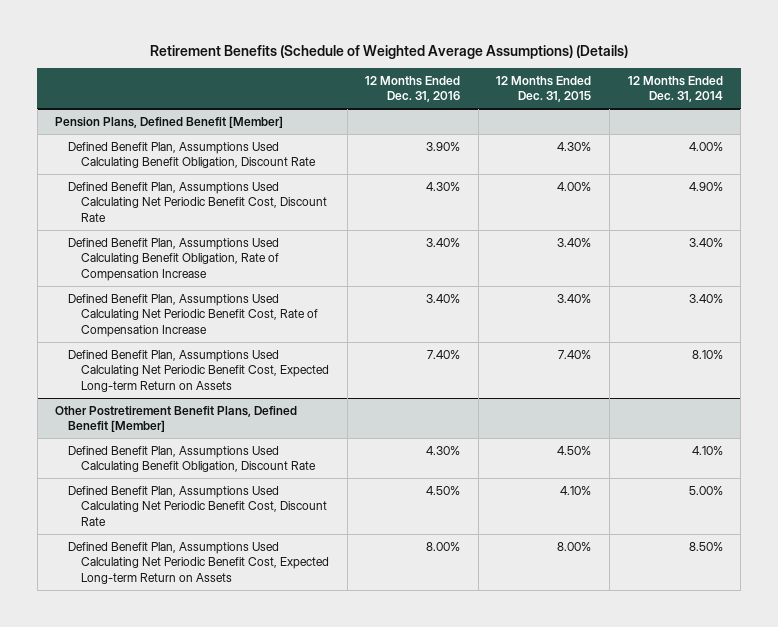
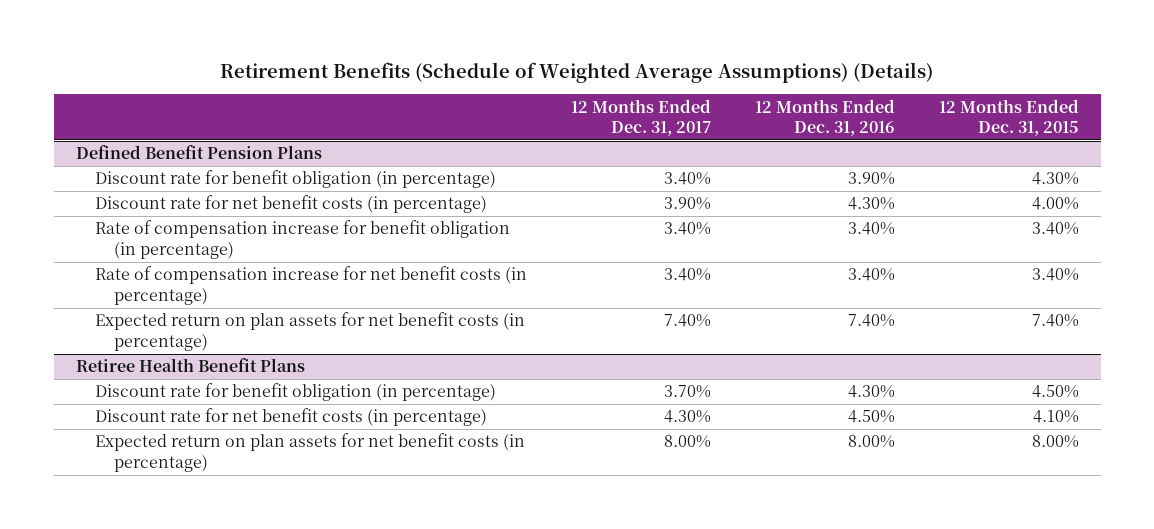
- | 12 Months Ended Dec. 31, 2016 | 12 Months Ended Dec. 31, 2015 | 12 Months Ended Dec. 31, 2014
+ | 12 Months Ended Dec. 31, 2017 | 12 Months Ended Dec. 31, 2016 | 12 Months Ended Dec. 31, 2015
- Pension Plans, Defined Benefit [Member]
- Defined Benefit Plan, Assumptions Used Calculating Benefit Obligation, Discount Rate | 3.90% | 4.30% | 4.00%
- Defined Benefit Plan, Assumptions Used Calculating Net Periodic Benefit Cost, Discount Rate | 4.30% | 4.00% | 4.90%
- Defined Benefit Plan, Assumptions Used Calculating Benefit Obligation, Rate of Compensation Increase | 3.40% | 3.40% | 3.40%
- Defined Benefit Plan, Assumptions Used Calculating Net Periodic Benefit Cost, Rate of Compensation Increase | 3.40% | 3.40% | 3.40%
- Defined Benefit Plan, Assumptions Used Calculating Net Periodic Benefit Cost, Expected Long-term Return on Assets | 7.40% | 7.40% | 8.10%
- Other Postretirement Benefit Plans, Defined Benefit [Member]
- Defined Benefit Plan, Assumptions Used Calculating Benefit Obligation, Discount Rate | 4.30% | 4.50% | 4.10%
- Defined Benefit Plan, Assumptions Used Calculating Net Periodic Benefit Cost, Discount Rate | 4.50% | 4.10% | 5.00%
- Defined Benefit Plan, Assumptions Used Calculating Net Periodic Benefit Cost, Expected Long-term Return on Assets | 8.00% | 8.00% | 8.50%
+ Defined Benefit Pension Plans
+ Discount rate for benefit obligation (in percentage) | 3.40% | 3.90% | 4.30%
+ Discount rate for net benefit costs (in percentage) | 3.90% | 4.30% | 4.00%
+ Rate of compensation increase for benefit obligation (in percentage) | 3.40% | 3.40% | 3.40%
+ Rate of compensation increase for net benefit costs (in percentage) | 3.40% | 3.40% | 3.40%
+ Expected return on plan assets for net benefit costs (in percentage) | 7.40% | 7.40% | 7.40%
+ Retiree Health Benefit Plans
+ Discount rate for benefit obligation (in percentage) | 3.70% | 4.30% | 4.50%
+ Discount rate for net benefit costs (in percentage) | 4.30% | 4.50% | 4.10%
+ Expected return on plan assets for net benefit costs (in percentage) | 8.00% | 8.00% | 8.00%

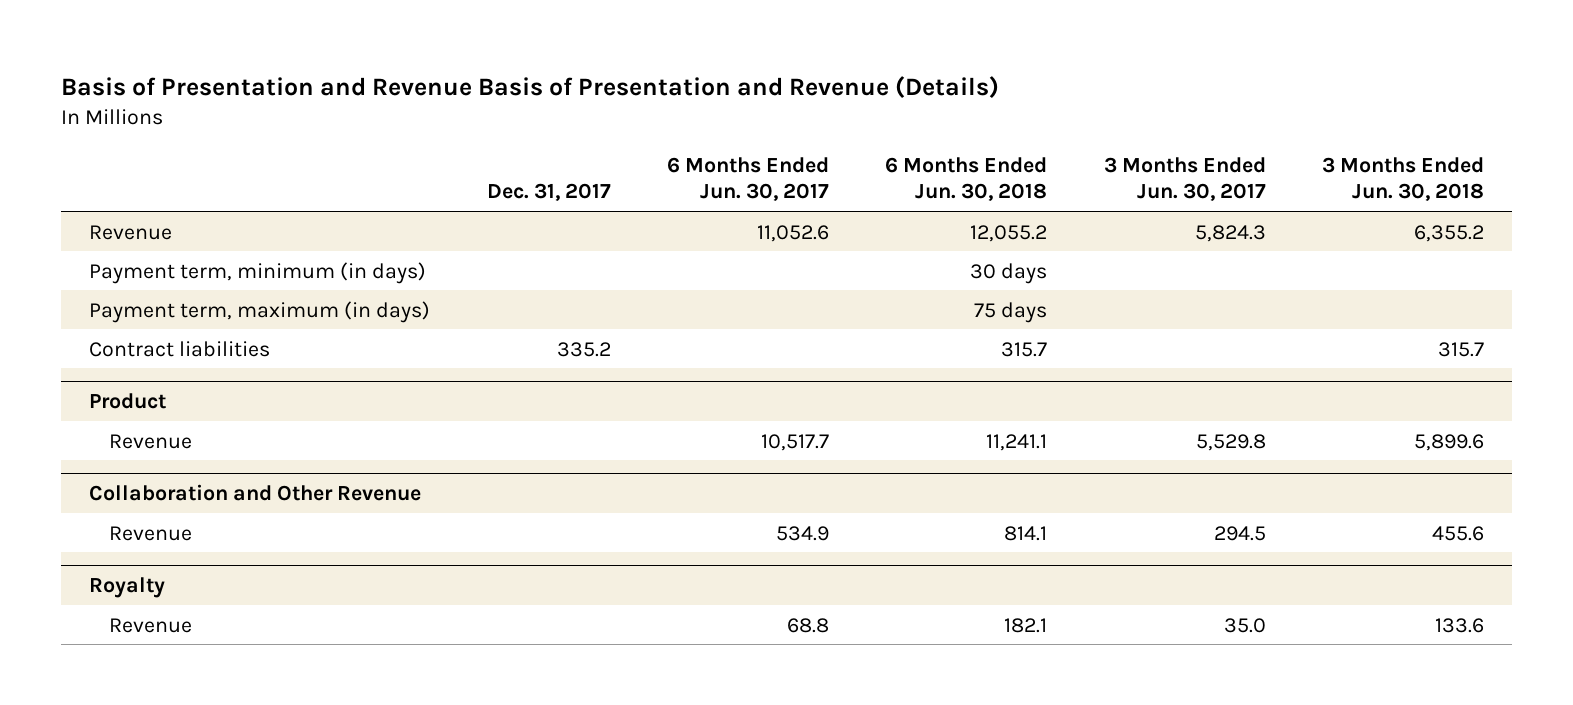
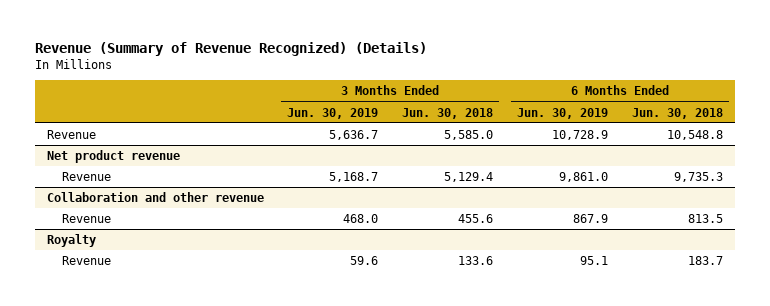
- Basis of Presentation and Revenue Basis of Presentation and Revenue (Details)
+ Revenue (Summary of Revenue Recognized) (Details)
- | Dec. 31, 2017 | 6 Months Ended Jun. 30, 2017 | 6 Months Ended Jun. 30, 2018 | 3 Months Ended Jun. 30, 2017 | 3 Months Ended Jun. 30, 2018
+ | 3 Months Ended Jun. 30, 2019 | 3 Months Ended Jun. 30, 2018 | 6 Months Ended Jun. 30, 2019 | 6 Months Ended Jun. 30, 2018
- Revenue | | 11,052.6 | 12,055.2 | 5,824.3 | 6,355.2
- Payment term, minimum (in days) | | | 30 days | |
- Payment term, maximum (in days) | | | 75 days | |
- Contract liabilities | 335.2 | | 315.7 | | 315.7
- Product
- Revenue | | 10,517.7 | 11,241.1 | 5,529.8 | 5,899.6
- Collaboration and Other Revenue
- Revenue | | 534.9 | 814.1 | 294.5 | 455.6
+ Revenue | 5,636.7 | 5,585.0 | 10,728.9 | 10,548.8
+ Net product revenue
+ Revenue | 5,168.7 | 5,129.4 | 9,861.0 | 9,735.3
+ Collaboration and other revenue
+ Revenue | 468.0 | 455.6 | 867.9 | 813.5
@ Royalty
- Revenue | | 68.8 | 182.1 | 35.0 | 133.6
+ Revenue | 59.6 | 133.6 | 95.1 | 183.7

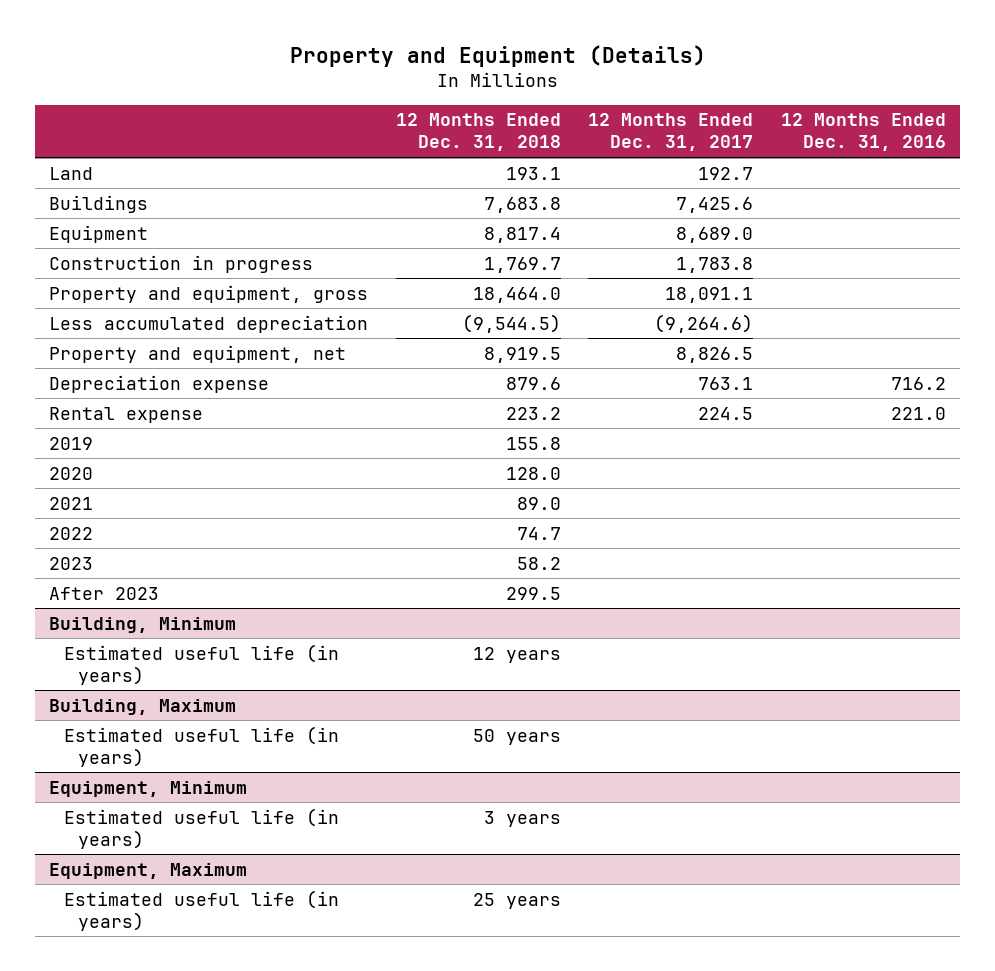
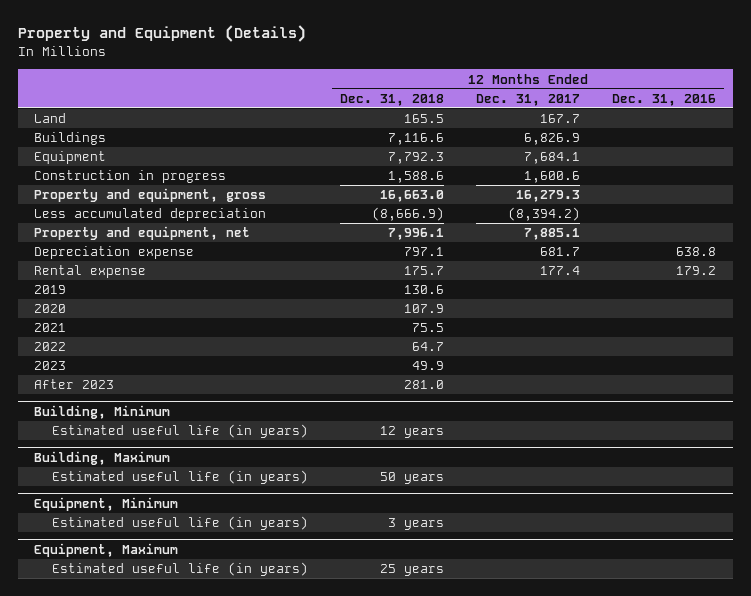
- Land | 193.1 | 192.7 |
- Buildings | 7,683.8 | 7,425.6 |
- Equipment | 8,817.4 | 8,689.0 |
- Construction in progress | 1,769.7 | 1,783.8 |
- Property and equipment, gross | 18,464.0 | 18,091.1 |
- Less accumulated depreciation | (9,544.5) | (9,264.6) |
- Property and equipment, net | 8,919.5 | 8,826.5 |
- Depreciation expense | 879.6 | 763.1 | 716.2
- Rental expense | 223.2 | 224.5 | 221.0
- 2019 | 155.8 | |
- 2020 | 128.0 | |
- 2021 | 89.0 | |
- 2022 | 74.7 | |
- 2023 | 58.2 | |
- After 2023 | 299.5 | |
+ Land | 165.5 | 167.7 |
+ Buildings | 7,116.6 | 6,826.9 |
+ Equipment | 7,792.3 | 7,684.1 |
+ Construction in progress | 1,588.6 | 1,600.6 |
+ Property and equipment, gross | 16,663.0 | 16,279.3 |
+ Less accumulated depreciation | (8,666.9) | (8,394.2) |
+ Property and equipment, net | 7,996.1 | 7,885.1 |
+ Depreciation expense | 797.1 | 681.7 | 638.8
+ Rental expense | 175.7 | 177.4 | 179.2
+ 2019 | 130.6 | |
+ 2020 | 107.9 | |
+ 2021 | 75.5 | |
+ 2022 | 64.7 | |
+ 2023 | 49.9 | |
+ After 2023 | 281.0 | |

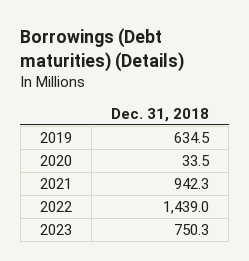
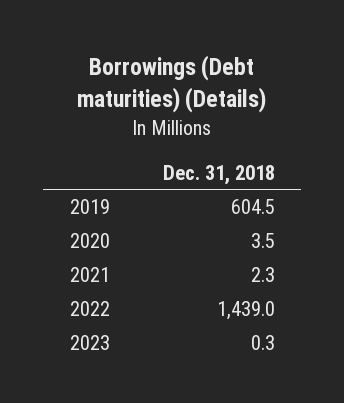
- 2019 | 634.5
- 2020 | 33.5
- 2021 | 942.3
+ 2019 | 604.5
+ 2020 | 3.5
+ 2021 | 2.3
- 2023 | 750.3
+ 2023 | 0.3

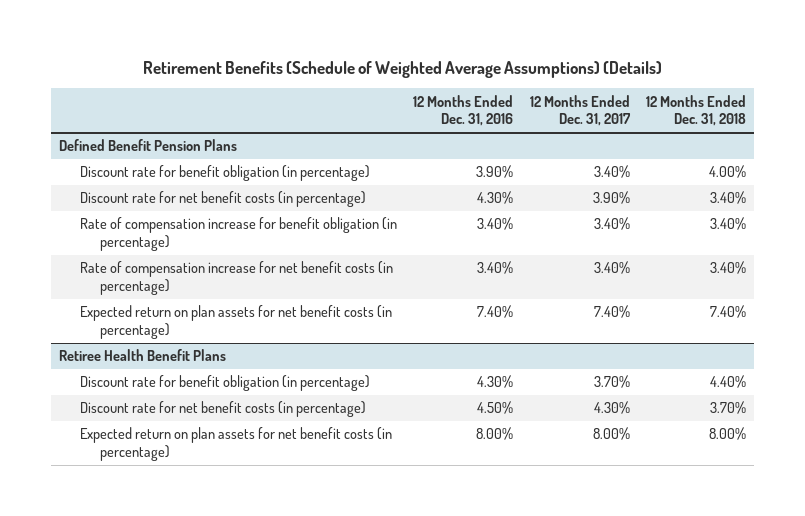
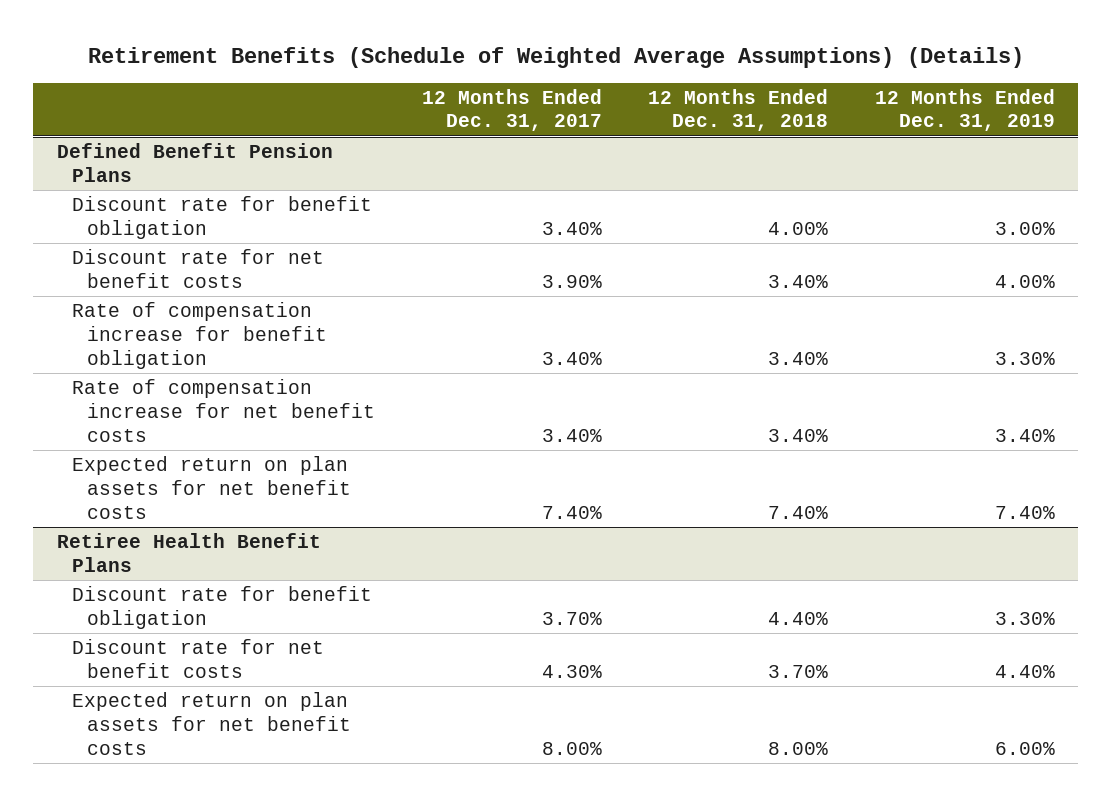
- | 12 Months Ended Dec. 31, 2016 | 12 Months Ended Dec. 31, 2017 | 12 Months Ended Dec. 31, 2018
+ | 12 Months Ended Dec. 31, 2017 | 12 Months Ended Dec. 31, 2018 | 12 Months Ended Dec. 31, 2019
@ Defined Benefit Pension Plans
- Discount rate for benefit obligation (in percentage) | 3.90% | 3.40% | 4.00%
- Discount rate for net benefit costs (in percentage) | 4.30% | 3.90% | 3.40%
- Rate of compensation increase for benefit obligation (in percentage) | 3.40% | 3.40% | 3.40%
- Rate of compensation increase for net benefit costs (in percentage) | 3.40% | 3.40% | 3.40%
- Expected return on plan assets for net benefit costs (in percentage) | 7.40% | 7.40% | 7.40%
+ Discount rate for benefit obligation | 3.40% | 4.00% | 3.00%
+ Discount rate for net benefit costs | 3.90% | 3.40% | 4.00%
+ Rate of compensation increase for benefit obligation | 3.40% | 3.40% | 3.30%
+ Rate of compensation increase for net benefit costs | 3.40% | 3.40% | 3.40%
+ Expected return on plan assets for net benefit costs | 7.40% | 7.40% | 7.40%
@ Retiree Health Benefit Plans
- Discount rate for benefit obligation (in percentage) | 4.30% | 3.70% | 4.40%
- Discount rate for net benefit costs (in percentage) | 4.50% | 4.30% | 3.70%
- Expected return on plan assets for net benefit costs (in percentage) | 8.00% | 8.00% | 8.00%
+ Discount rate for benefit obligation | 3.70% | 4.40% | 3.30%
+ Discount rate for net benefit costs | 4.30% | 3.70% | 4.40%
+ Expected return on plan assets for net benefit costs | 8.00% | 8.00% | 6.00%

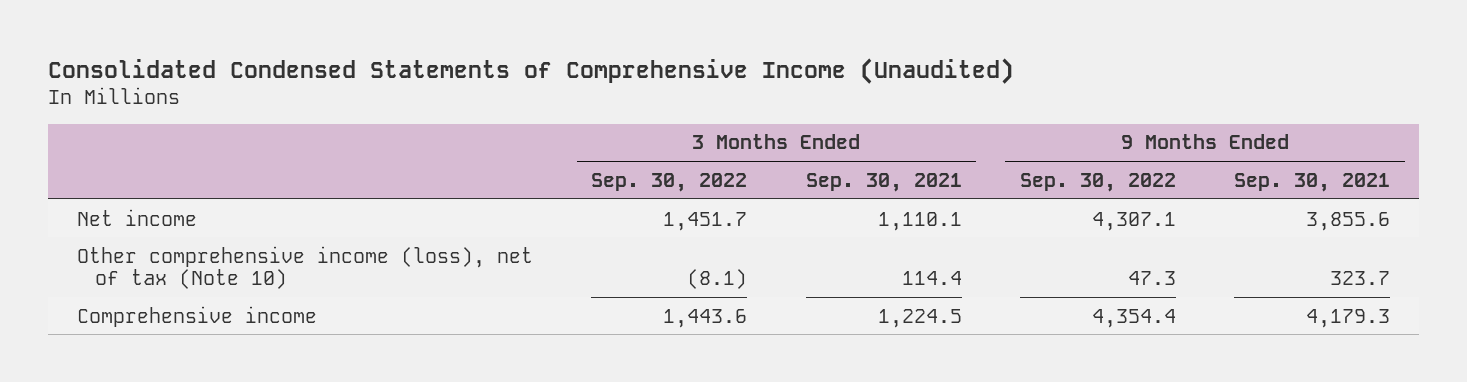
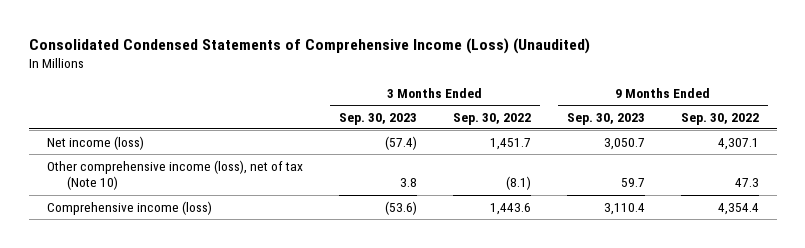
- Consolidated Condensed Statements of Comprehensive Income (Unaudited)
+ Consolidated Condensed Statements of Comprehensive Income (Loss) (Unaudited)
- | 3 Months Ended Sep. 30, 2022 | 3 Months Ended Sep. 30, 2021 | 9 Months Ended Sep. 30, 2022 | 9 Months Ended Sep. 30, 2021
+ | 3 Months Ended Sep. 30, 2023 | 3 Months Ended Sep. 30, 2022 | 9 Months Ended Sep. 30, 2023 | 9 Months Ended Sep. 30, 2022
- Net income | 1,451.7 | 1,110.1 | 4,307.1 | 3,855.6
+ Net income (loss) | (57.4) | 1,451.7 | 3,050.7 | 4,307.1
- Comprehensive income | 1,443.6 | 1,224.5 | 4,354.4 | 4,179.3
+ Comprehensive income (loss) | (53.6) | 1,443.6 | 3,110.4 | 4,354.4

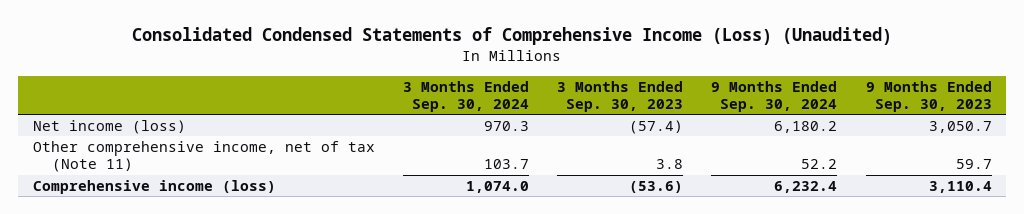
- | 3 Months Ended Sep. 30, 2023 | 3 Months Ended Sep. 30, 2022 | 9 Months Ended Sep. 30, 2023 | 9 Months Ended Sep. 30, 2022
+ | 3 Months Ended Sep. 30, 2024 | 3 Months Ended Sep. 30, 2023 | 9 Months Ended Sep. 30, 2024 | 9 Months Ended Sep. 30, 2023
- Other comprehensive income (loss), net of tax (Note 10) | 3.8 | (8.1) | 59.7 | 47.3
+ Other comprehensive income, net of tax (Note 11) | 103.7 | 3.8 | 52.2 | 59.7

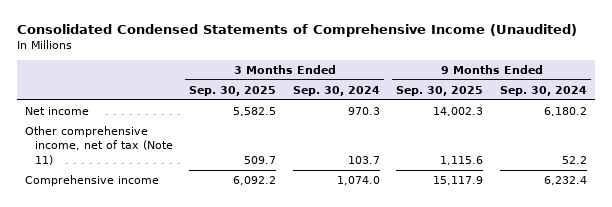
- Consolidated Condensed Statements of Comprehensive Income (Loss) (Unaudited)
+ Consolidated Condensed Statements of Comprehensive Income (Unaudited)
- | 3 Months Ended Sep. 30, 2024 | 3 Months Ended Sep. 30, 2023 | 9 Months Ended Sep. 30, 2024 | 9 Months Ended Sep. 30, 2023
+ | 3 Months Ended Sep. 30, 2025 | 3 Months Ended Sep. 30, 2024 | 9 Months Ended Sep. 30, 2025 | 9 Months Ended Sep. 30, 2024
- Net income (loss) | 970.3 | (57.4) | 6,180.2 | 3,050.7
+ Net income | 5,582.5 | 970.3 | 14,002.3 | 6,180.2
- Comprehensive income (loss) | 1,074.0 | (53.6) | 6,232.4 | 3,110.4
+ Comprehensive income | 6,092.2 | 1,074.0 | 15,117.9 | 6,232.4

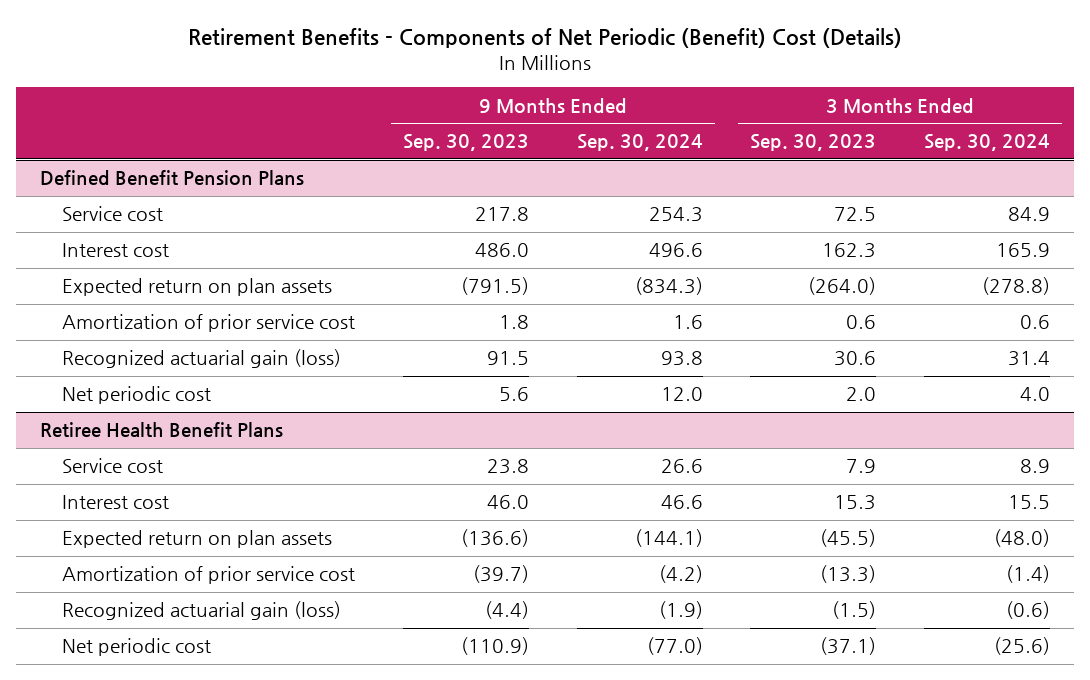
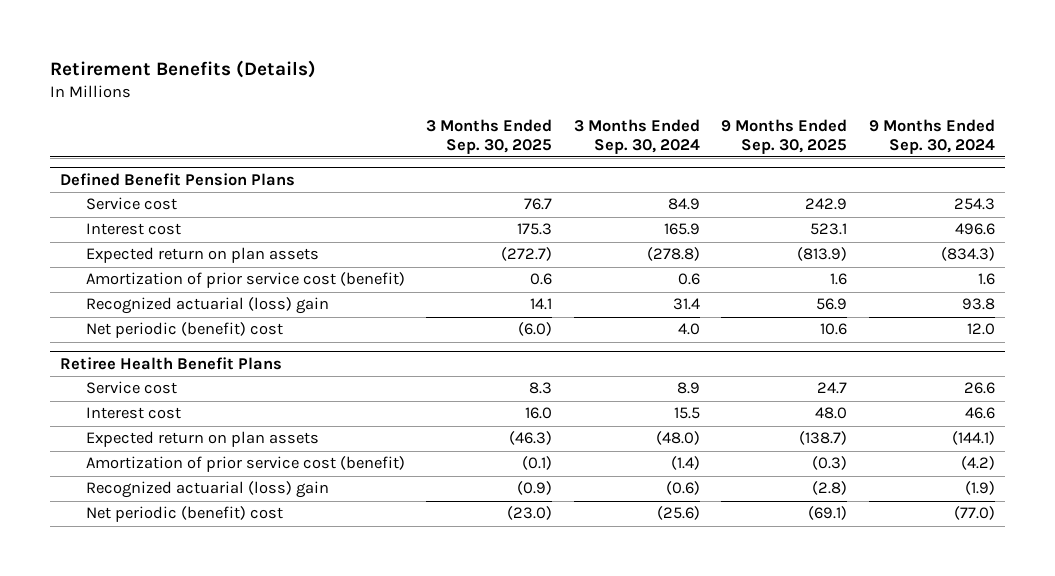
- Retirement Benefits - Components of Net Periodic (Benefit) Cost (Details)
+ Retirement Benefits (Details)
- | 9 Months Ended Sep. 30, 2023 | 9 Months Ended Sep. 30, 2024 | 3 Months Ended Sep. 30, 2023 | 3 Months Ended Sep. 30, 2024
+ | 3 Months Ended Sep. 30, 2025 | 3 Months Ended Sep. 30, 2024 | 9 Months Ended Sep. 30, 2025 | 9 Months Ended Sep. 30, 2024
@ Defined Benefit Pension Plans
- Amortization of prior service cost | 1.8 | 1.6 | 0.6 | 0.6
- Recognized actuarial gain (loss) | 91.5 | 93.8 | 30.6 | 31.4
- Net periodic cost | 5.6 | 12.0 | 2.0 | 4.0
+ Amortization of prior service cost (benefit) | 0.6 | 0.6 | 1.6 | 1.6
+ Recognized actuarial (loss) gain | 14.1 | 31.4 | 56.9 | 93.8
+ Net periodic (benefit) cost | (6.0) | 4.0 | 10.6 | 12.0
@ Retiree Health Benefit Plans
- Amortization of prior service cost | (39.7) | (4.2) | (13.3) | (1.4)
- Recognized actuarial gain (loss) | (4.4) | (1.9) | (1.5) | (0.6)
- Net periodic cost | (110.9) | (77.0) | (37.1) | (25.6)
+ Amortization of prior service cost (benefit) | (0.1) | (1.4) | (0.3) | (4.2)
+ Recognized actuarial (loss) gain | (0.9) | (0.6) | (2.8) | (1.9)
+ Net periodic (benefit) cost | (23.0) | (25.6) | (69.1) | (77.0)

